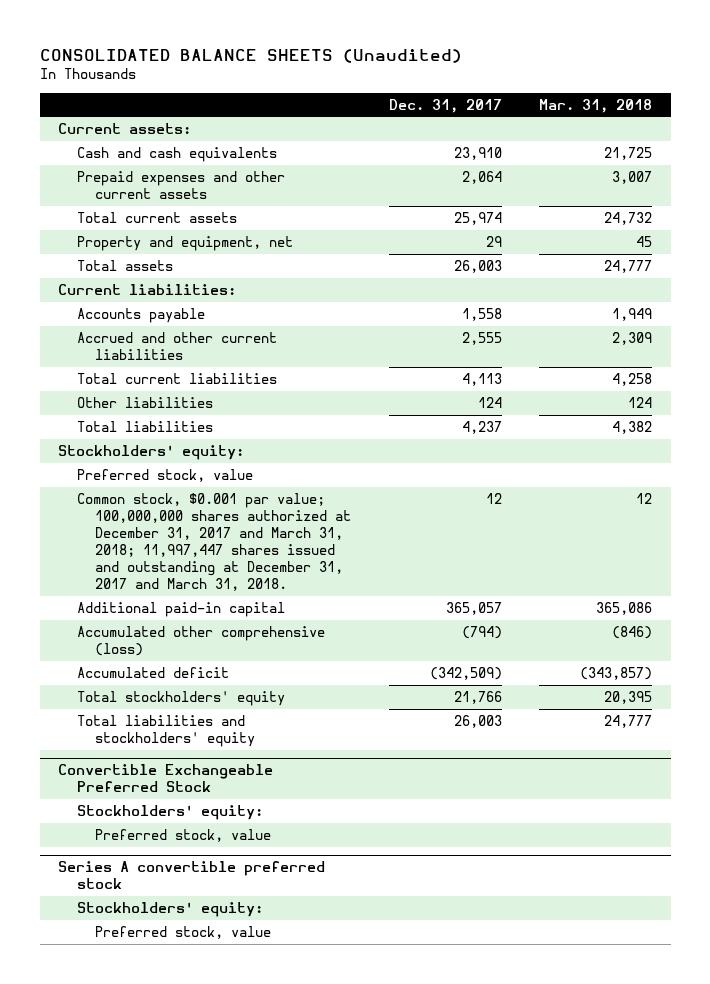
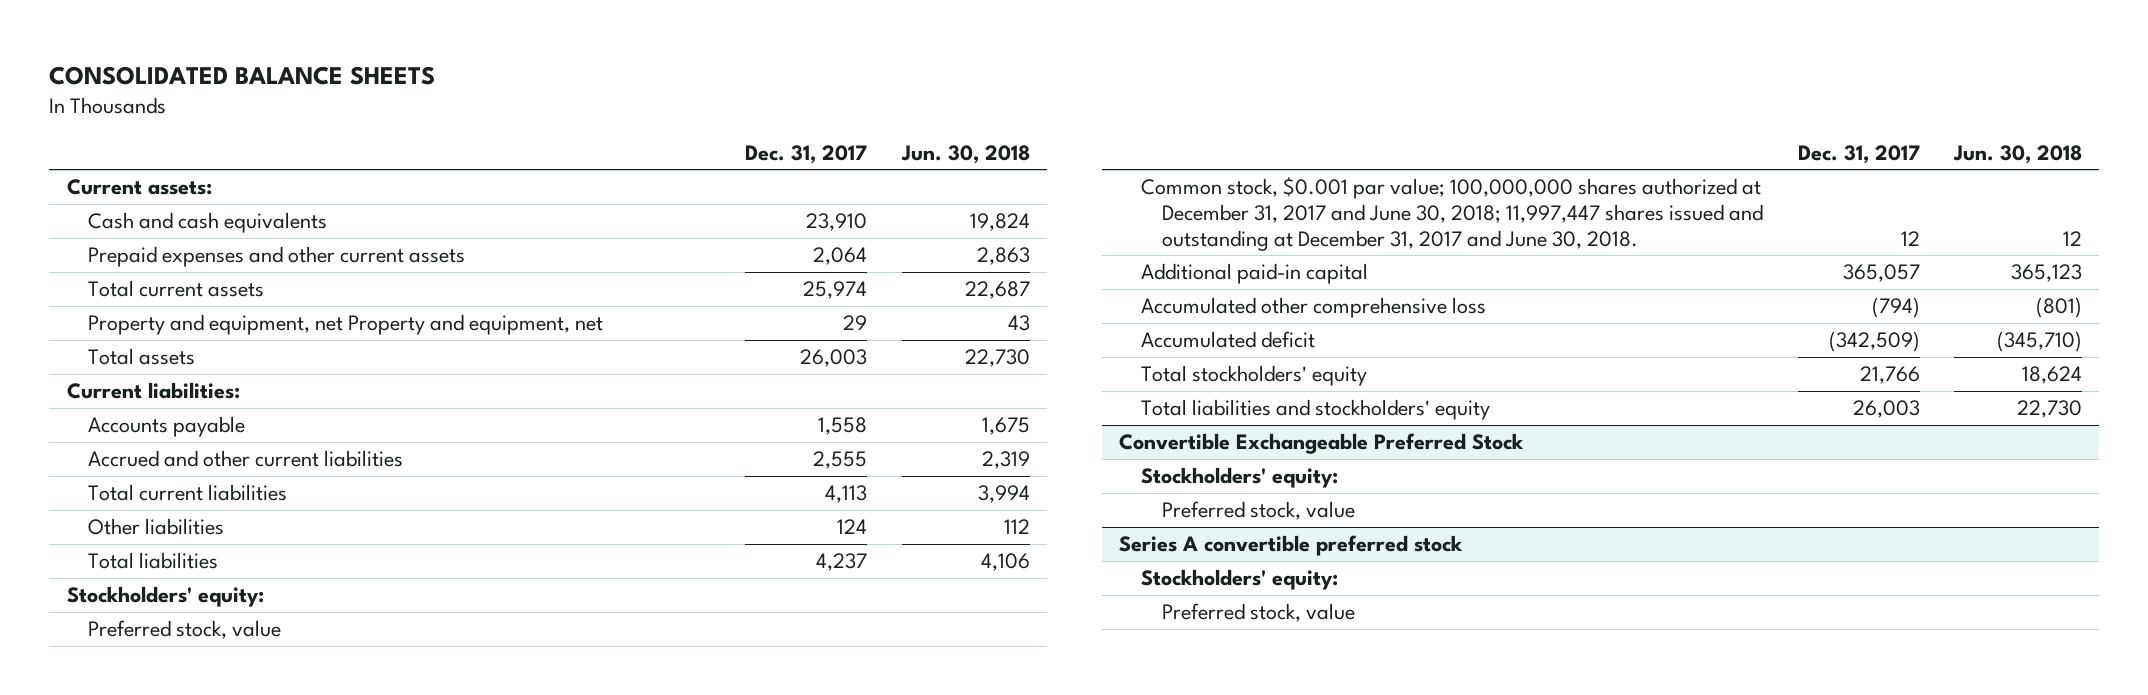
- CONSOLIDATED BALANCE SHEETS (Unaudited)
+ CONSOLIDATED BALANCE SHEETS
- | Dec. 31, 2017 | Mar. 31, 2018
+ | Dec. 31, 2017 | Jun. 30, 2018
- Property and equipment, net | 29 | 45
+ Property and equipment, net Property and equipment, net | 29 | 43
- Common stock, $0.001 par value; 100,000,000 shares authorized at December 31, 2017 and March 31, 2018; 11,997,447 shares issued and outstanding at December 31, 2017 and March 31, 2018. | 12 | 12
+ Common stock, $0.001 par value; 100,000,000 shares authorized at December 31, 2017 and June 30, 2018; 11,997,447 shares issued and outstanding at December 31, 2017 and June 30, 2018. | 12 | 12
- Accumulated other comprehensive (loss) | (794) | (846)
+ Accumulated other comprehensive loss | (794) | (801)

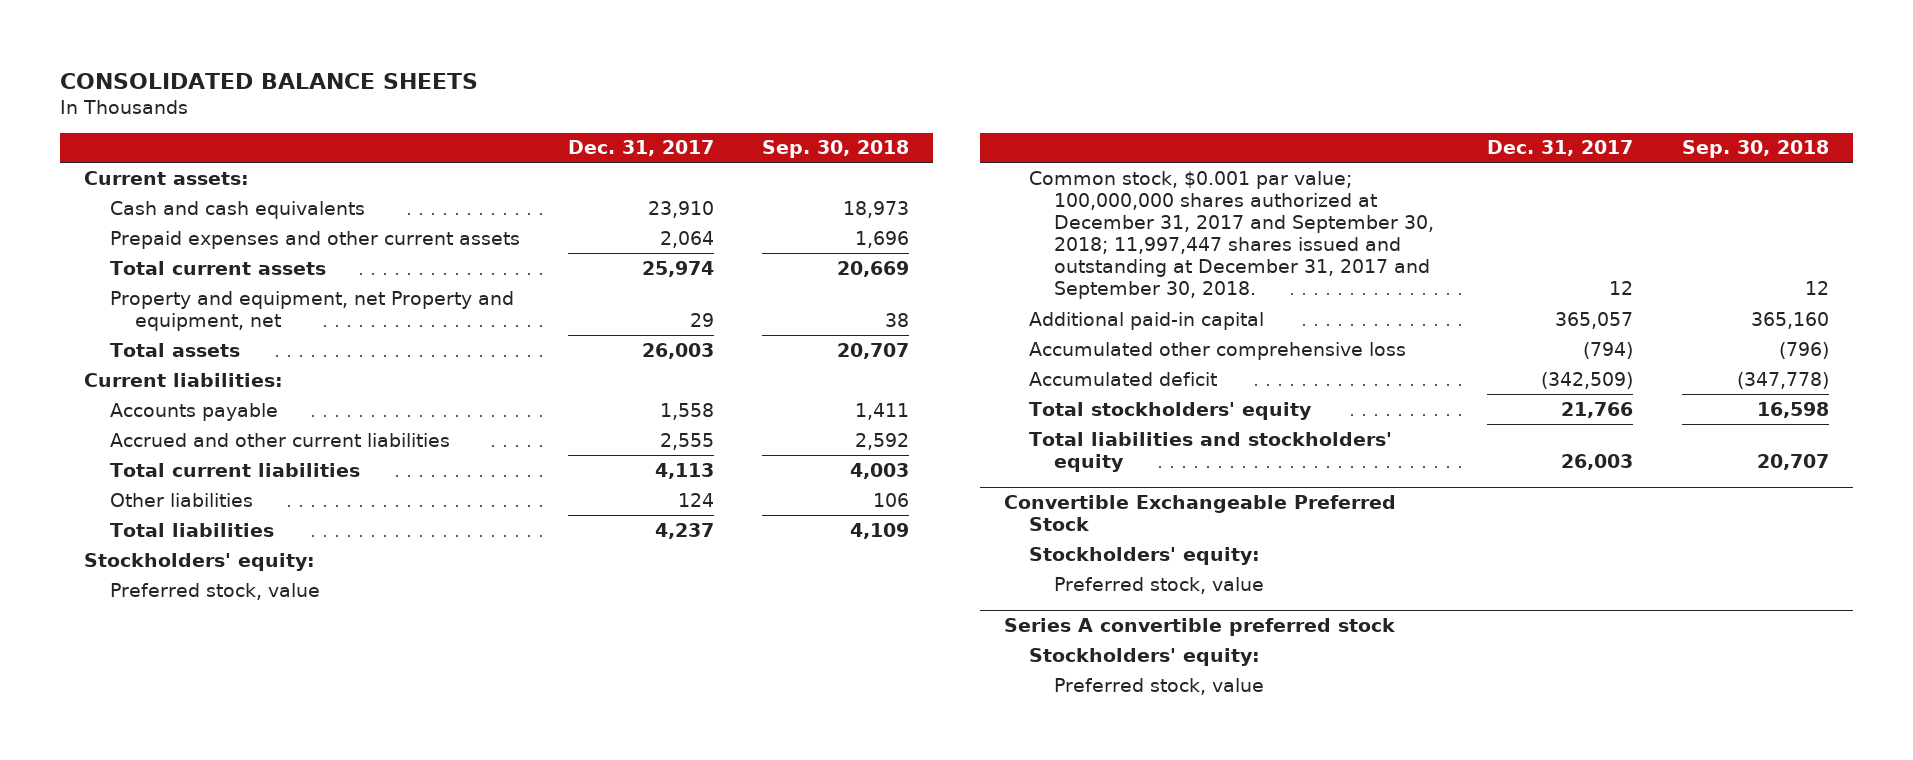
- | Dec. 31, 2017 | Jun. 30, 2018
+ | Dec. 31, 2017 | Sep. 30, 2018
- Common stock, $0.001 par value; 100,000,000 shares authorized at December 31, 2017 and June 30, 2018; 11,997,447 shares issued and outstanding at December 31, 2017 and June 30, 2018. | 12 | 12
+ Common stock, $0.001 par value; 100,000,000 shares authorized at December 31, 2017 and September 30, 2018; 11,997,447 shares issued and outstanding at December 31, 2017 and September 30, 2018. | 12 | 12

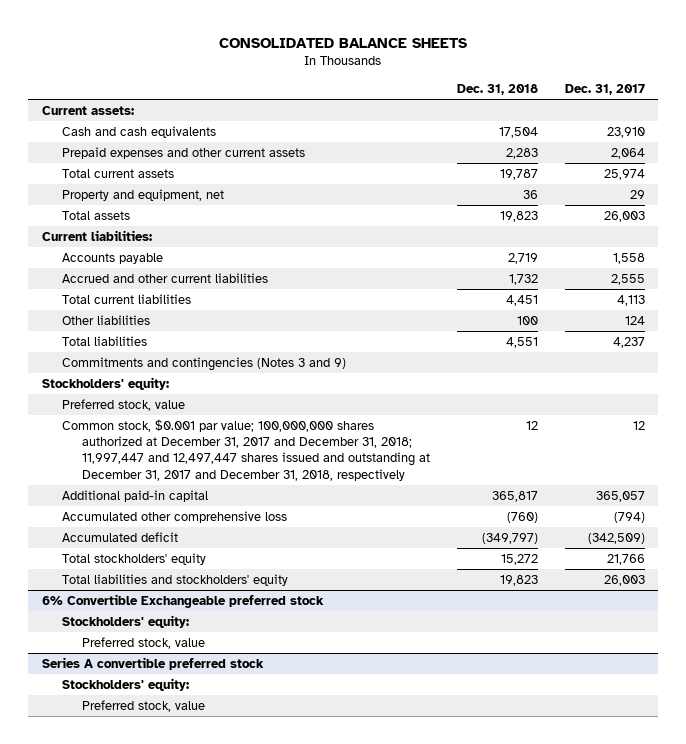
- | Dec. 31, 2017 | Sep. 30, 2018
+ | Dec. 31, 2018 | Dec. 31, 2017
- Property and equipment, net Property and equipment, net | 29 | 38
+ Property and equipment, net | 36 | 29
+ Commitments and contingencies (Notes 3 and 9)
- Common stock, $0.001 par value; 100,000,000 shares authorized at December 31, 2017 and September 30, 2018; 11,997,447 shares issued and outstanding at December 31, 2017 and September 30, 2018. | 12 | 12
+ Common stock, $0.001 par value; 100,000,000 shares authorized at December 31, 2017 and December 31, 2018; 11,997,447 and 12,497,447 shares issued and outstanding at December 31, 2017 and December 31, 2018, respectively | 12 | 12
- Convertible Exchangeable Preferred Stock
+ 6% Convertible Exchangeable preferred stock

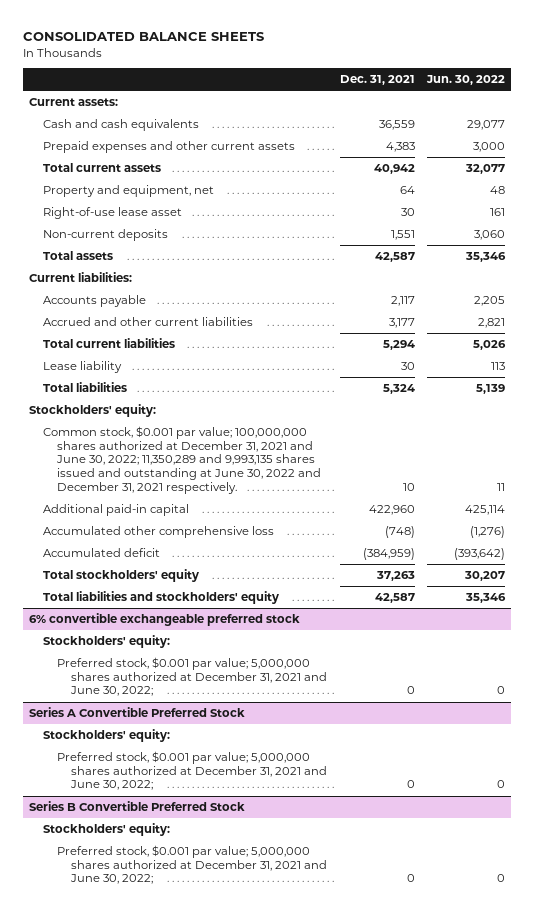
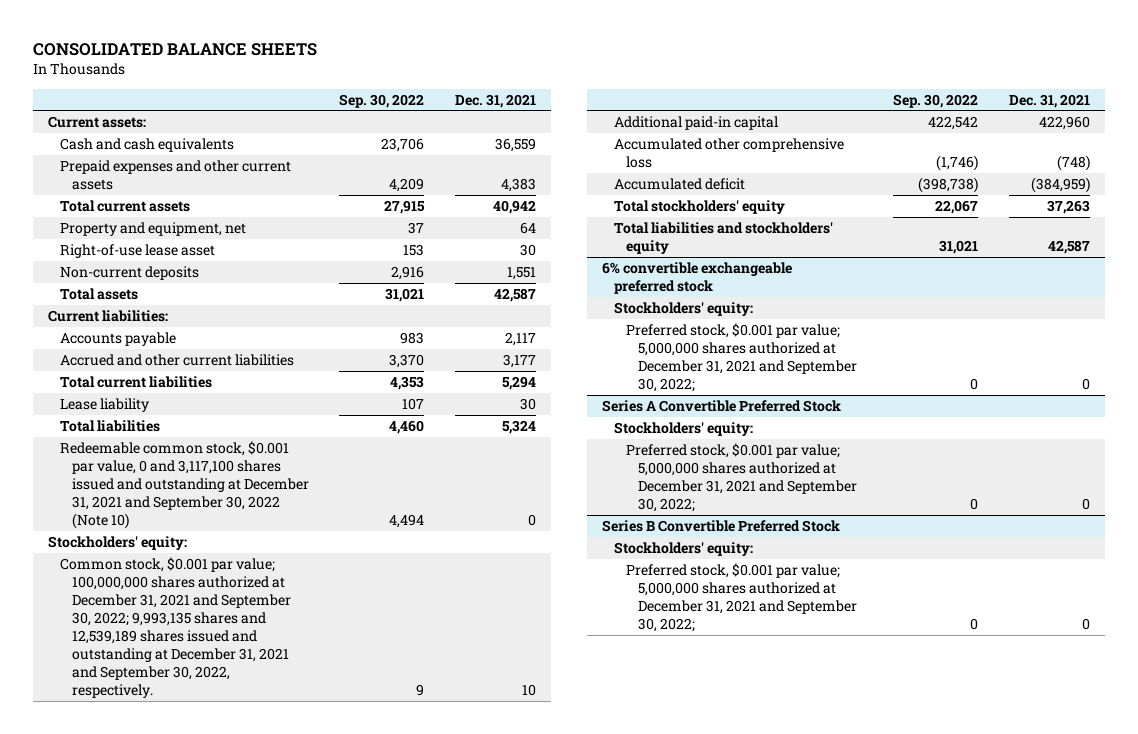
- | Dec. 31, 2021 | Jun. 30, 2022
+ | Sep. 30, 2022 | Dec. 31, 2021
+ Redeemable common stock, $0.001 par value, 0 and 3,117,100 shares issued and outstanding at December 31, 2021 and September 30, 2022 (Note 10) | 4,494 | 0
- Common stock, $0.001 par value; 100,000,000 shares authorized at December 31, 2021 and June 30, 2022; 11,350,289 and 9,993,135 shares issued and outstanding at June 30, 2022 and December 31, 2021 respectively. | 10 | 11
+ Common stock, $0.001 par value; 100,000,000 shares authorized at December 31, 2021 and September 30, 2022; 9,993,135 shares and 12,539,189 shares issued and outstanding at December 31, 2021 and September 30, 2022, respectively. | 9 | 10
@ 6% convertible exchangeable preferred stock
- Preferred stock, $0.001 par value; 5,000,000 shares authorized at December 31, 2021 and June 30, 2022; | 0 | 0
+ Preferred stock, $0.001 par value; 5,000,000 shares authorized at December 31, 2021 and September 30, 2022; | 0 | 0
@ Series A Convertible Preferred Stock
- Preferred stock, $0.001 par value; 5,000,000 shares authorized at December 31, 2021 and June 30, 2022; | 0 | 0
+ Preferred stock, $0.001 par value; 5,000,000 shares authorized at December 31, 2021 and September 30, 2022; | 0 | 0
@ Series B Convertible Preferred Stock
- Preferred stock, $0.001 par value; 5,000,000 shares authorized at December 31, 2021 and June 30, 2022; | 0 | 0
+ Preferred stock, $0.001 par value; 5,000,000 shares authorized at December 31, 2021 and September 30, 2022; | 0 | 0

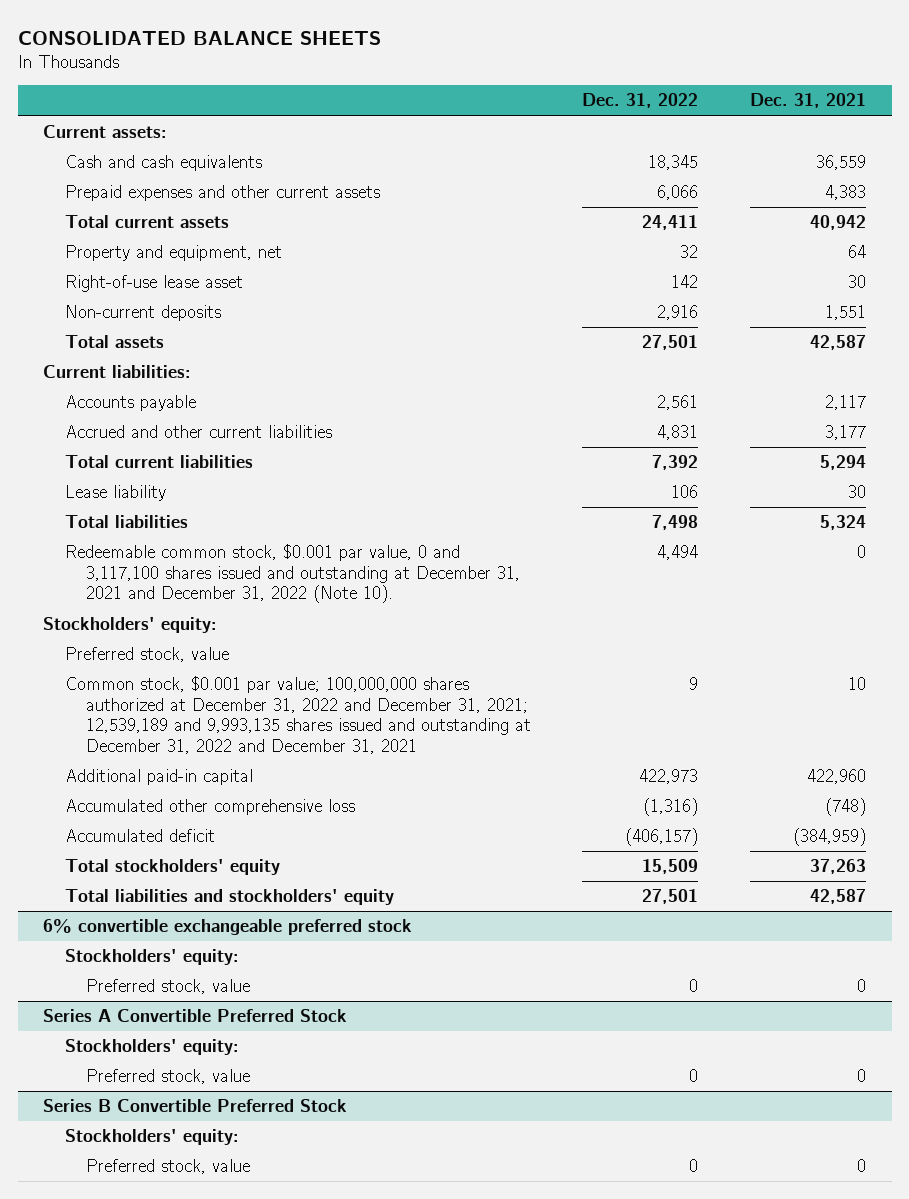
- | Sep. 30, 2022 | Dec. 31, 2021
+ | Dec. 31, 2022 | Dec. 31, 2021
- Redeemable common stock, $0.001 par value, 0 and 3,117,100 shares issued and outstanding at December 31, 2021 and September 30, 2022 (Note 10) | 4,494 | 0
+ Redeemable common stock, $0.001 par value, 0 and 3,117,100 shares issued and outstanding at December 31, 2021 and December 31, 2022 (Note 10). | 4,494 | 0
- Common stock, $0.001 par value; 100,000,000 shares authorized at December 31, 2021 and September 30, 2022; 9,993,135 shares and 12,539,189 shares issued and outstanding at December 31, 2021 and September 30, 2022, respectively. | 9 | 10
+ Preferred stock, value
+ Common stock, $0.001 par value; 100,000,000 shares authorized at December 31, 2022 and December 31, 2021; 12,539,189 and 9,993,135 shares issued and outstanding at December 31, 2022 and December 31, 2021 | 9 | 10
@ 6% convertible exchangeable preferred stock
- Preferred stock, $0.001 par value; 5,000,000 shares authorized at December 31, 2021 and September 30, 2022; | 0 | 0
+ Preferred stock, value | 0 | 0
@ Series A Convertible Preferred Stock
- Preferred stock, $0.001 par value; 5,000,000 shares authorized at December 31, 2021 and September 30, 2022; | 0 | 0
+ Preferred stock, value | 0 | 0
@ Series B Convertible Preferred Stock
- Preferred stock, $0.001 par value; 5,000,000 shares authorized at December 31, 2021 and September 30, 2022; | 0 | 0
+ Preferred stock, value | 0 | 0

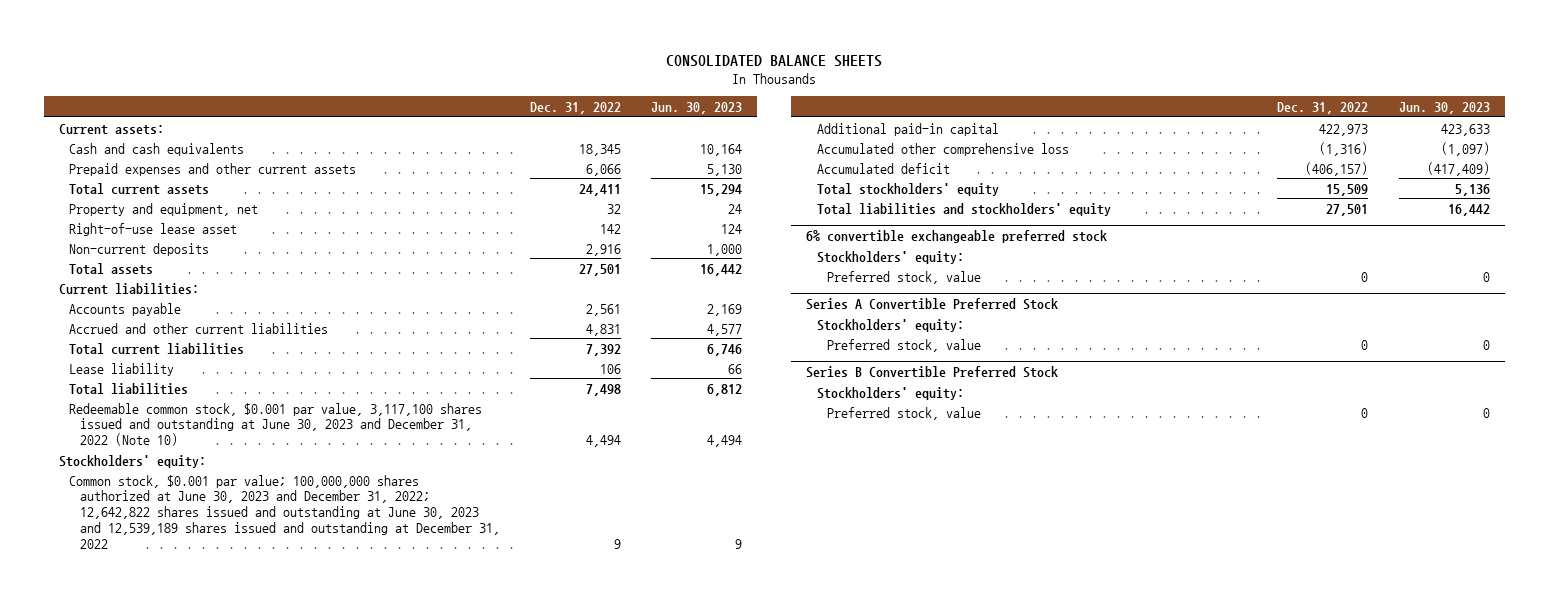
- | Dec. 31, 2022 | Dec. 31, 2021
+ | Dec. 31, 2022 | Jun. 30, 2023
- Redeemable common stock, $0.001 par value, 0 and 3,117,100 shares issued and outstanding at December 31, 2021 and December 31, 2022 (Note 10). | 4,494 | 0
+ Redeemable common stock, $0.001 par value, 3,117,100 shares issued and outstanding at June 30, 2023 and December 31, 2022 (Note 10) | 4,494 | 4,494
- Preferred stock, value
- Common stock, $0.001 par value; 100,000,000 shares authorized at December 31, 2022 and December 31, 2021; 12,539,189 and 9,993,135 shares issued and outstanding at December 31, 2022 and December 31, 2021 | 9 | 10
+ Common stock, $0.001 par value; 100,000,000 shares authorized at June 30, 2023 and December 31, 2022; 12,642,822 shares issued and outstanding at June 30, 2023 and 12,539,189 shares issued and outstanding at December 31, 2022 | 9 | 9

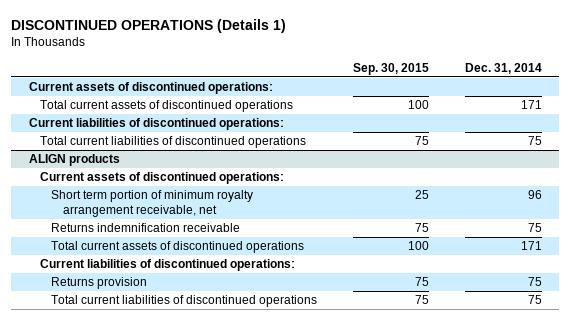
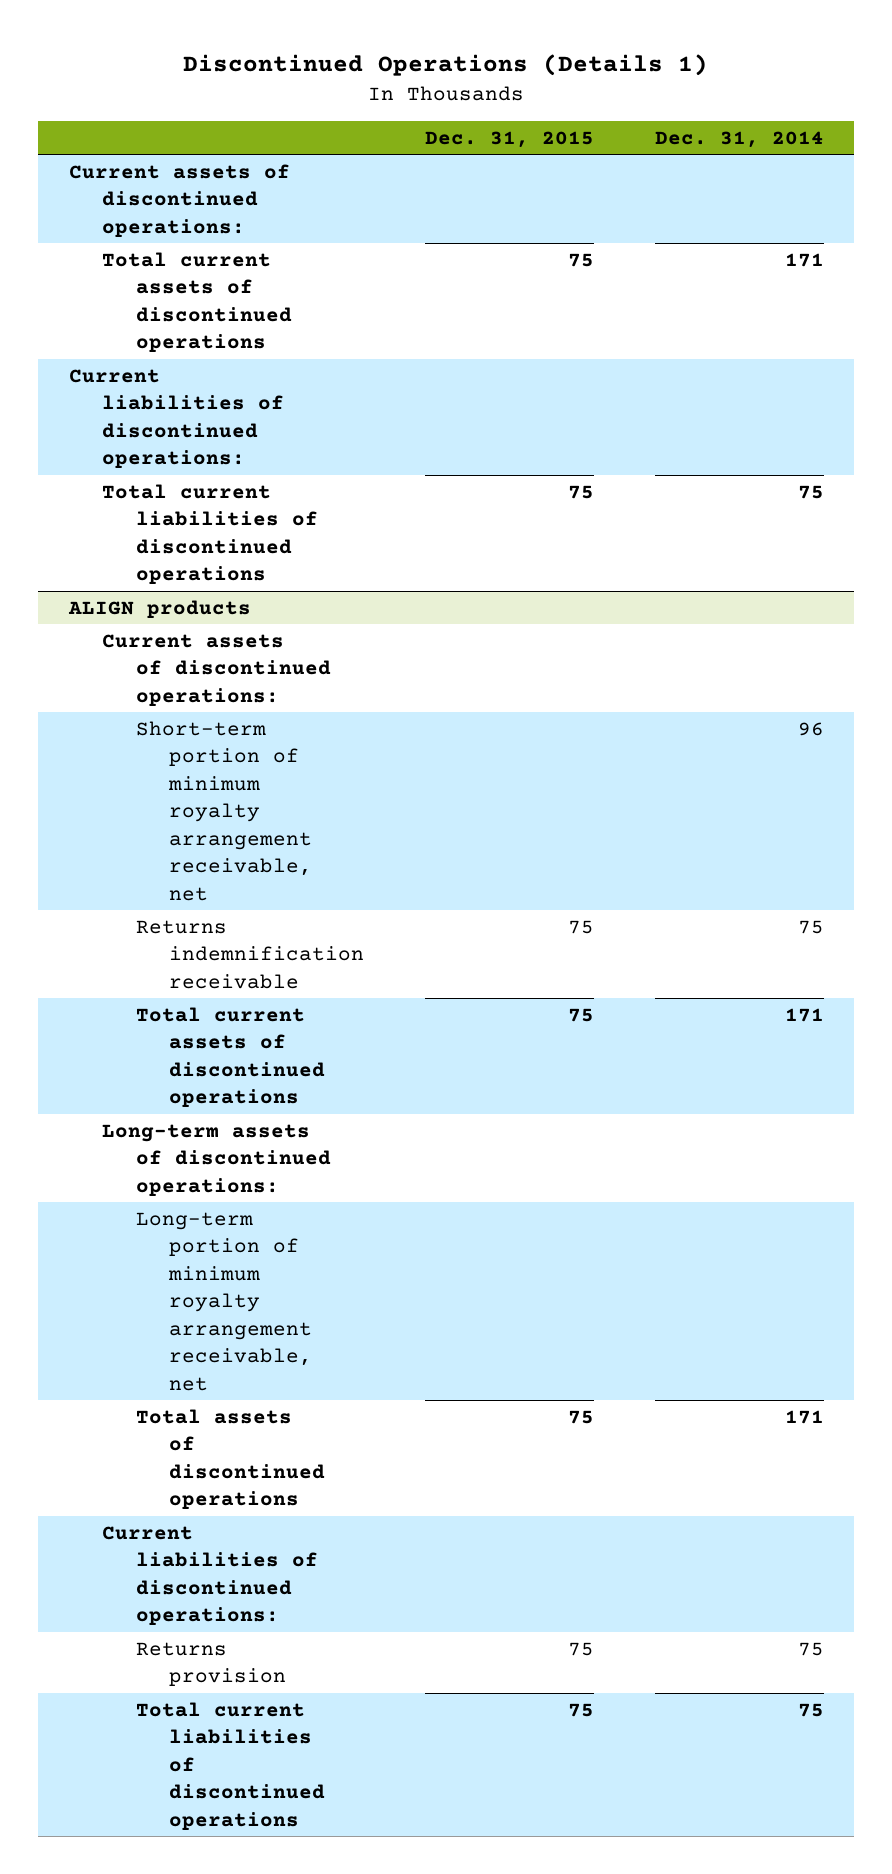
- DISCONTINUED OPERATIONS (Details 1)
+ Discontinued Operations (Details 1)
- | Sep. 30, 2015 | Dec. 31, 2014
+ | Dec. 31, 2015 | Dec. 31, 2014
@ ALIGN products
- Short term portion of minimum royalty arrangement receivable, net | 25 | 96
+ Short-term portion of minimum royalty arrangement receivable, net | | 96
+ Long-term assets of discontinued operations:
+ Long-term portion of minimum royalty arrangement receivable, net
+ Total assets of discontinued operations | 75 | 171

